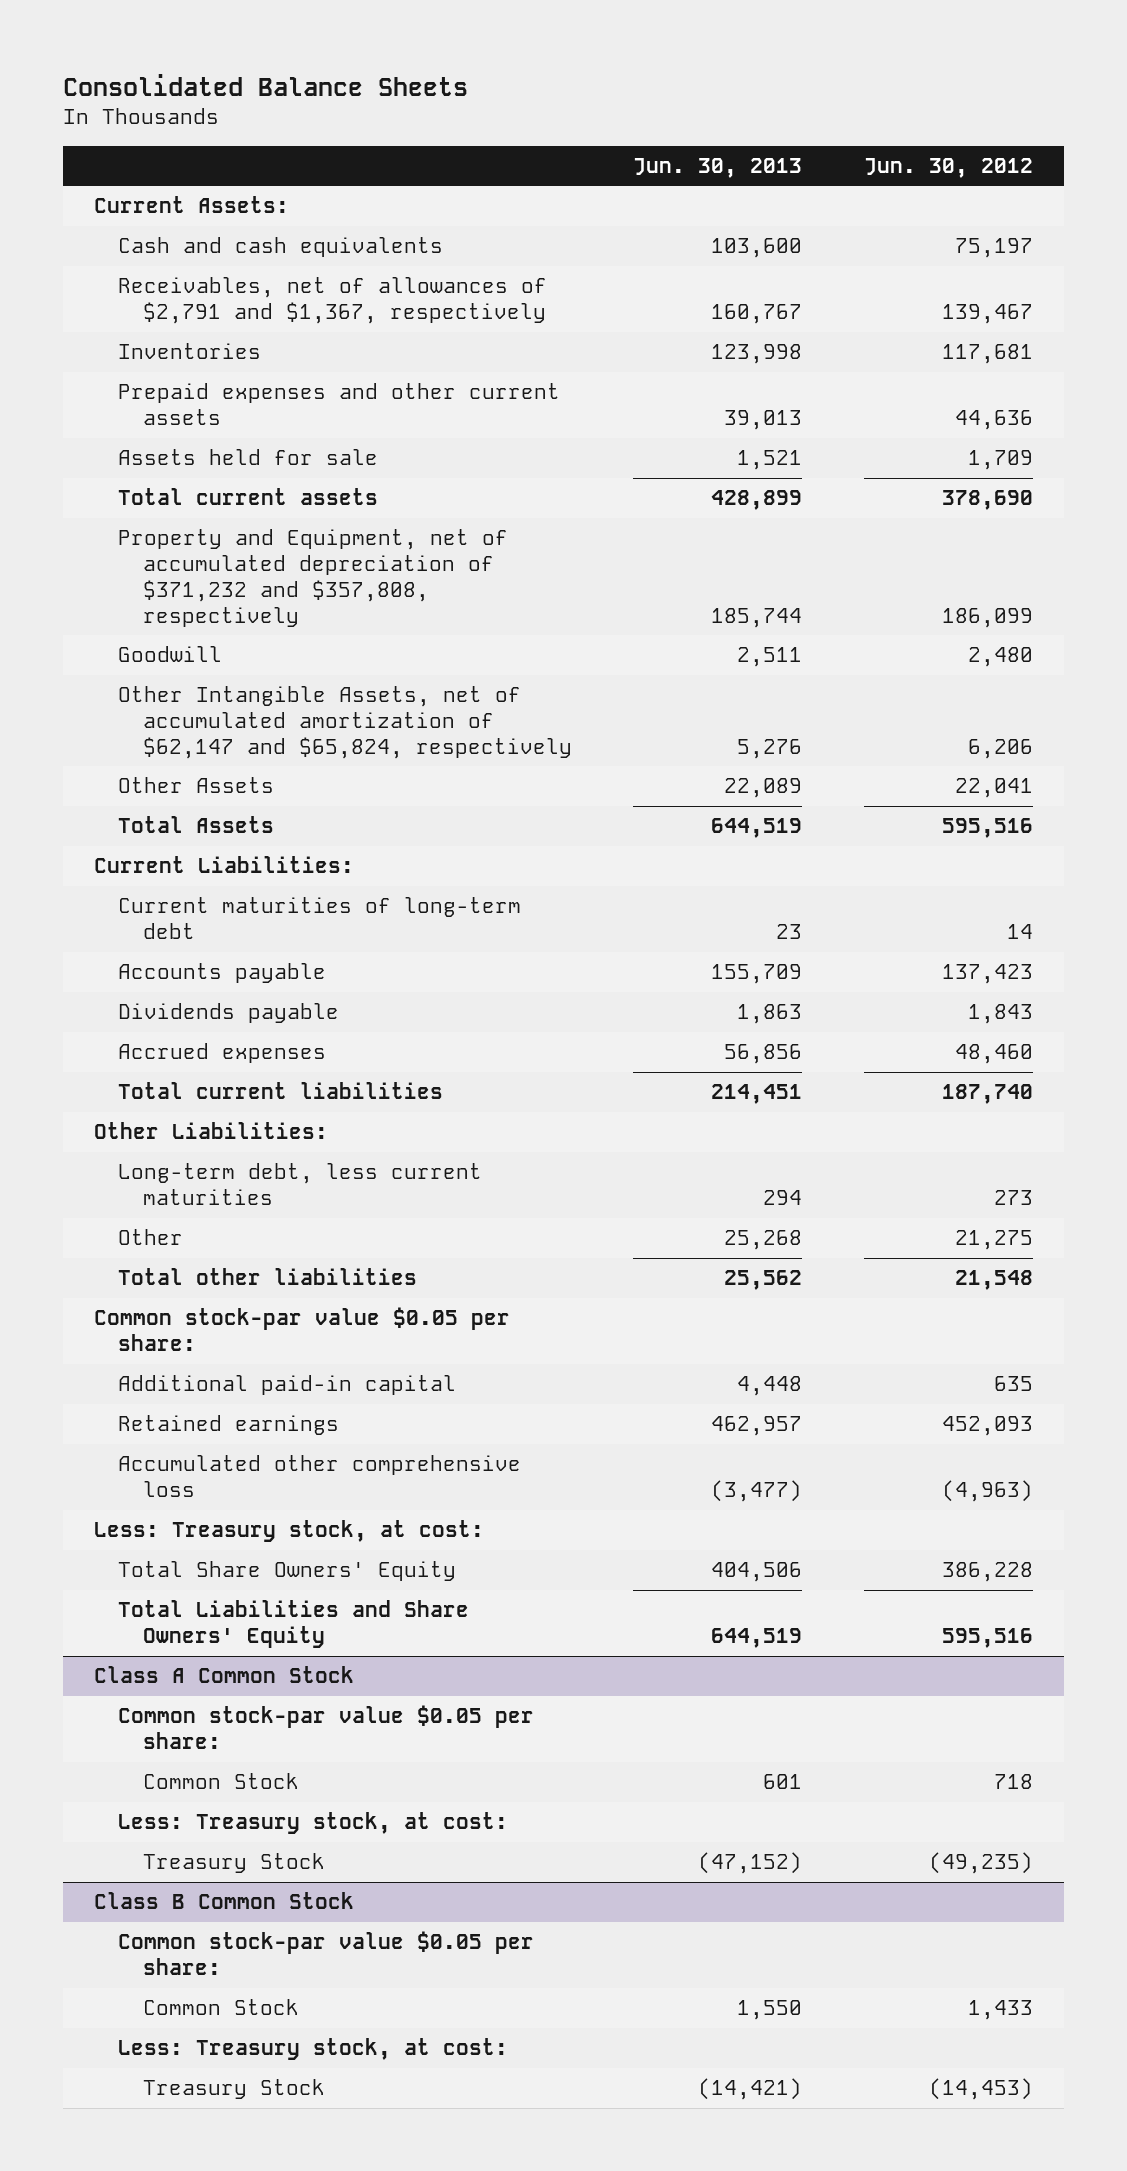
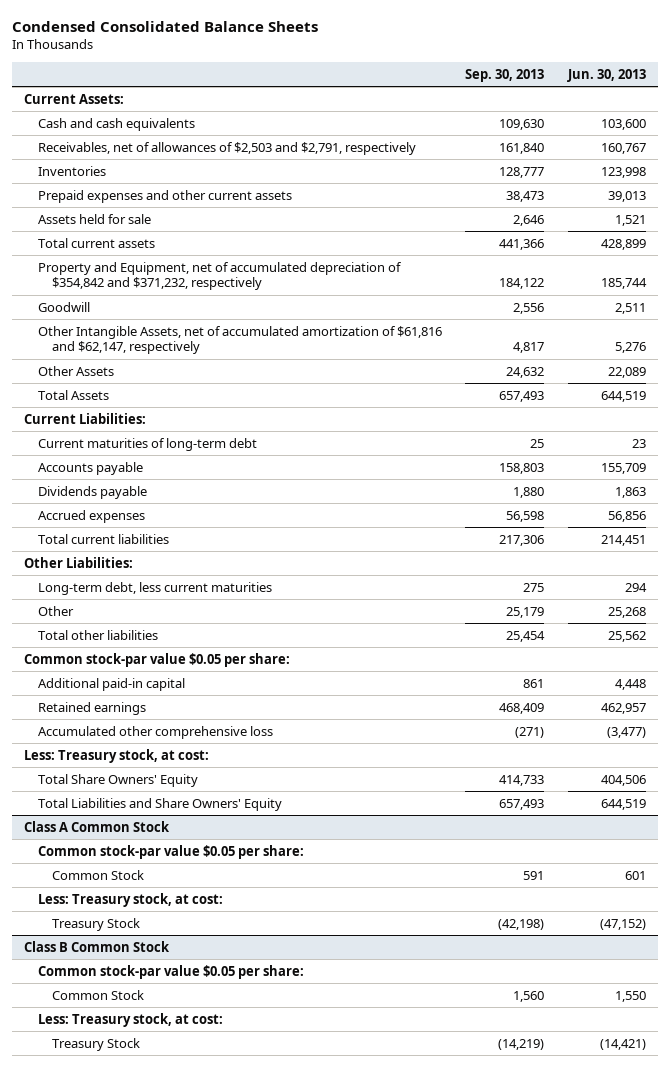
- Consolidated Balance Sheets
+ Condensed Consolidated Balance Sheets
- | Jun. 30, 2013 | Jun. 30, 2012
+ | Sep. 30, 2013 | Jun. 30, 2013
- Receivables, net of allowances of $2,791 and $1,367, respectively | 160,767 | 139,467
+ Receivables, net of allowances of $2,503 and $2,791, respectively | 161,840 | 160,767
- Property and Equipment, net of accumulated depreciation of $371,232 and $357,808, respectively | 185,744 | 186,099
+ Property and Equipment, net of accumulated depreciation of $354,842 and $371,232, respectively | 184,122 | 185,744
- Other Intangible Assets, net of accumulated amortization of $62,147 and $65,824, respectively | 5,276 | 6,206
+ Other Intangible Assets, net of accumulated amortization of $61,816 and $62,147, respectively | 4,817 | 5,276

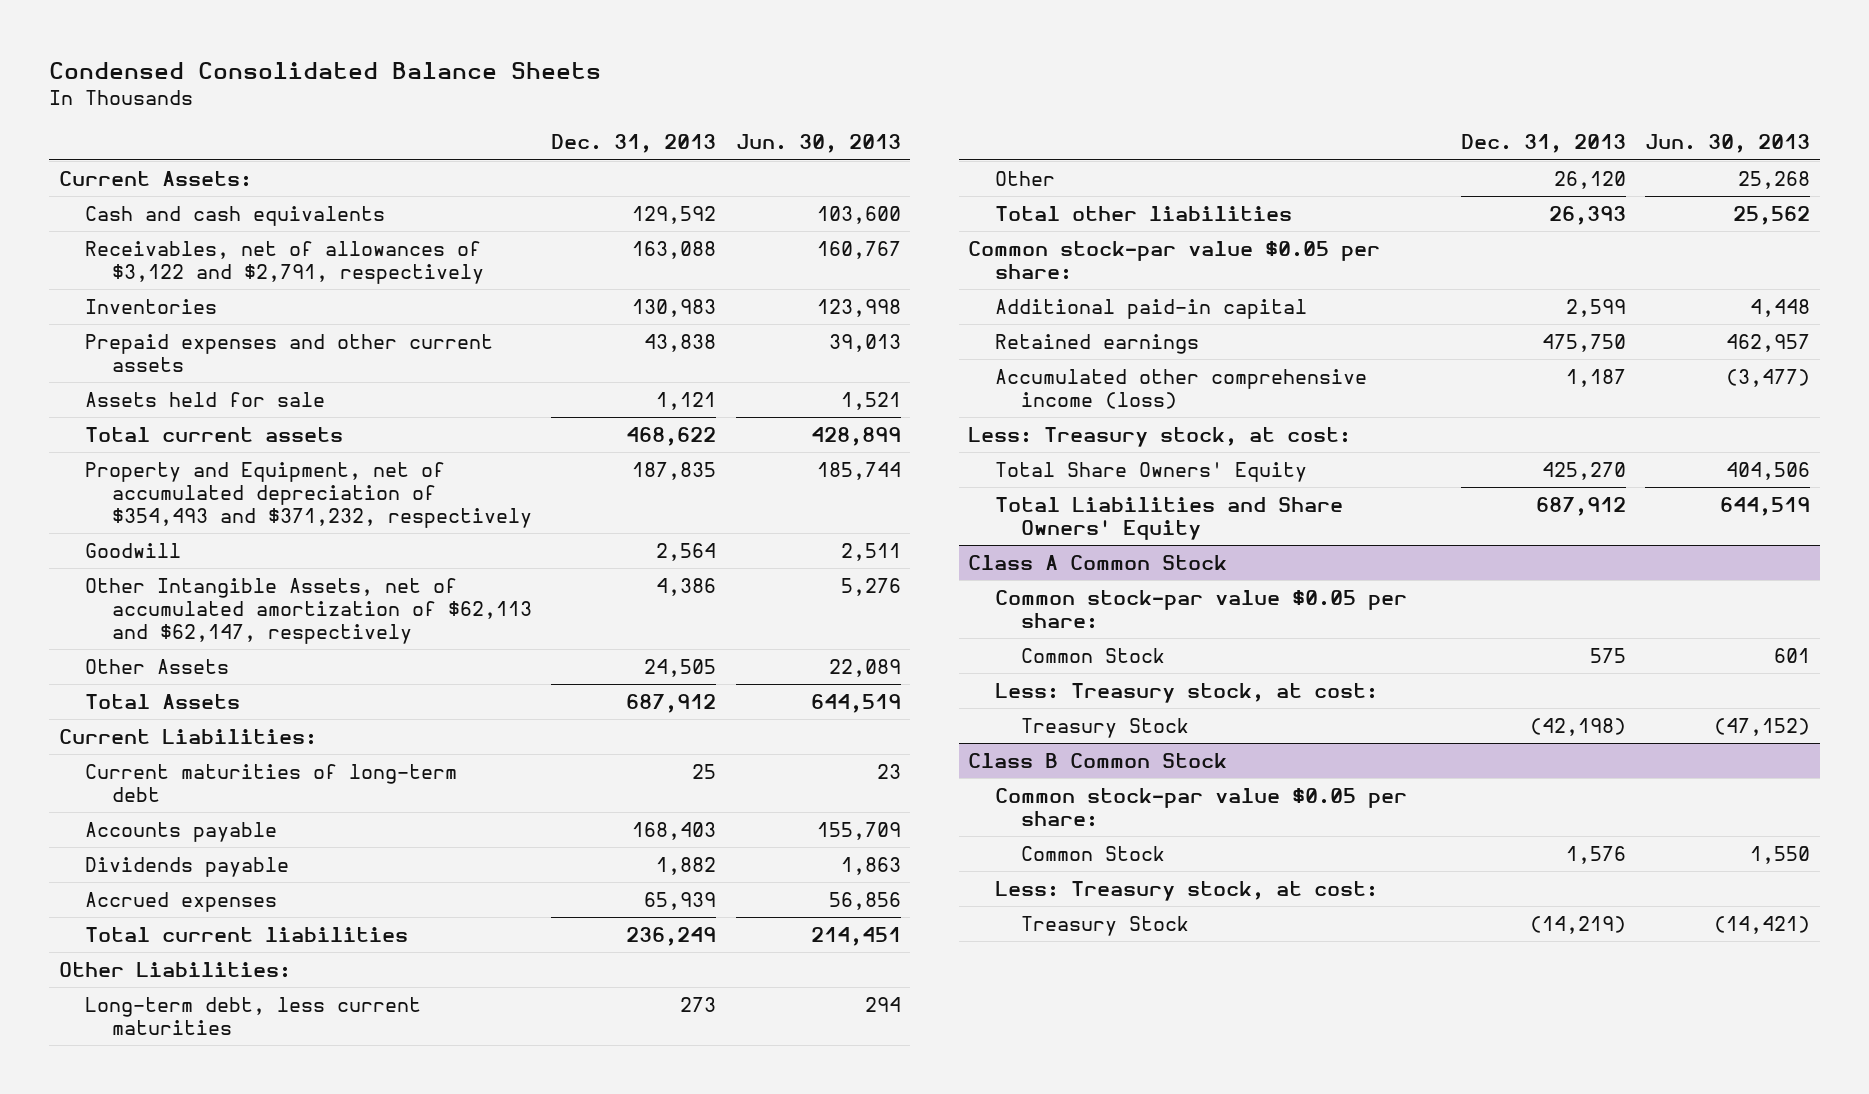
- | Sep. 30, 2013 | Jun. 30, 2013
+ | Dec. 31, 2013 | Jun. 30, 2013
- Receivables, net of allowances of $2,503 and $2,791, respectively | 161,840 | 160,767
+ Receivables, net of allowances of $3,122 and $2,791, respectively | 163,088 | 160,767
- Property and Equipment, net of accumulated depreciation of $354,842 and $371,232, respectively | 184,122 | 185,744
+ Property and Equipment, net of accumulated depreciation of $354,493 and $371,232, respectively | 187,835 | 185,744
- Other Intangible Assets, net of accumulated amortization of $61,816 and $62,147, respectively | 4,817 | 5,276
+ Other Intangible Assets, net of accumulated amortization of $62,113 and $62,147, respectively | 4,386 | 5,276
- Accumulated other comprehensive loss | (271) | (3,477)
+ Accumulated other comprehensive income (loss) | 1,187 | (3,477)

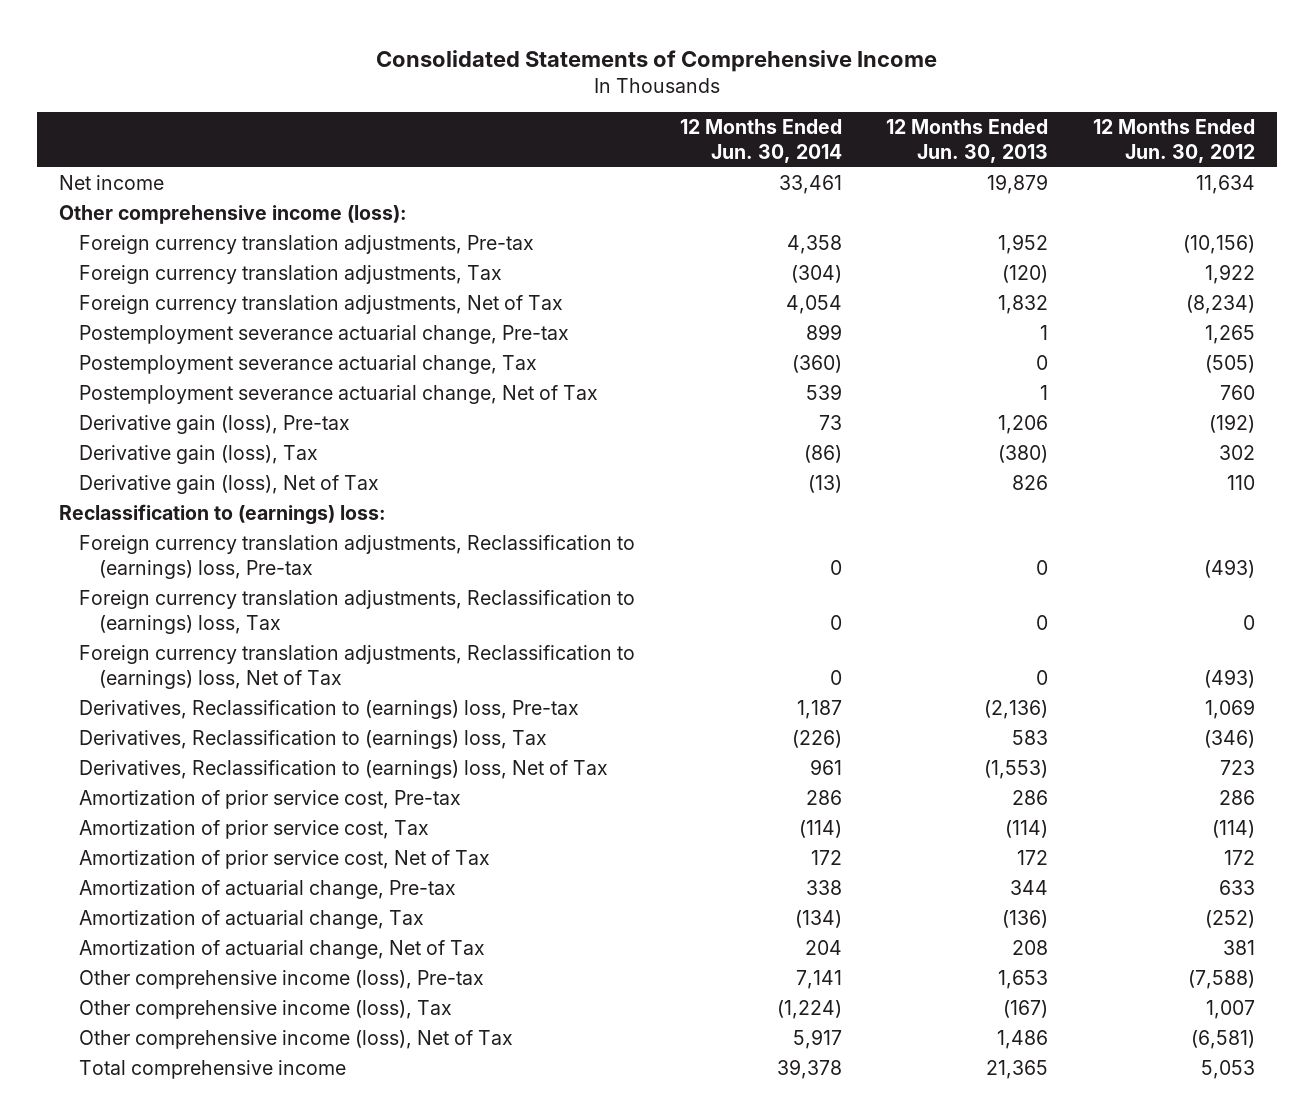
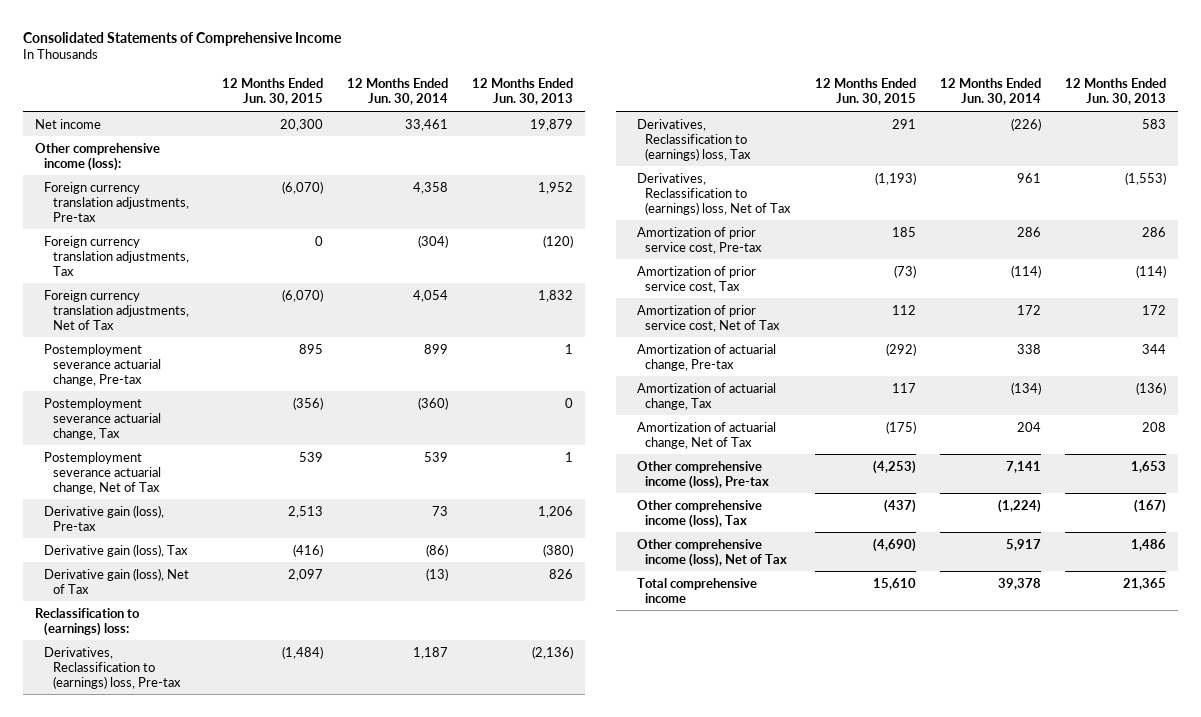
- | 12 Months Ended Jun. 30, 2014 | 12 Months Ended Jun. 30, 2013 | 12 Months Ended Jun. 30, 2012
+ | 12 Months Ended Jun. 30, 2015 | 12 Months Ended Jun. 30, 2014 | 12 Months Ended Jun. 30, 2013
- Foreign currency translation adjustments, Reclassification to (earnings) loss, Pre-tax | 0 | 0 | (493)
- Foreign currency translation adjustments, Reclassification to (earnings) loss, Tax | 0 | 0 | 0
- Foreign currency translation adjustments, Reclassification to (earnings) loss, Net of Tax | 0 | 0 | (493)

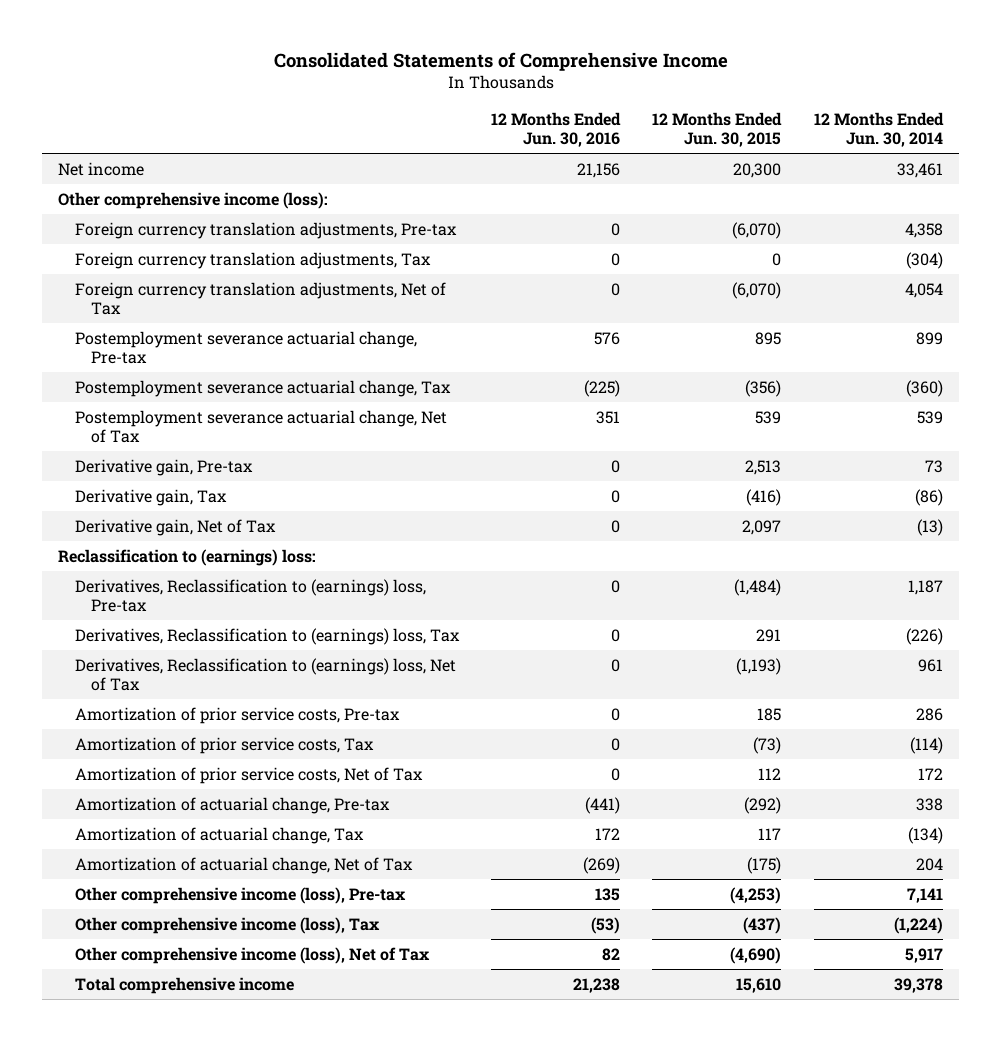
- | 12 Months Ended Jun. 30, 2015 | 12 Months Ended Jun. 30, 2014 | 12 Months Ended Jun. 30, 2013
+ | 12 Months Ended Jun. 30, 2016 | 12 Months Ended Jun. 30, 2015 | 12 Months Ended Jun. 30, 2014
- Derivative gain (loss), Pre-tax | 2,513 | 73 | 1,206
- Derivative gain (loss), Tax | (416) | (86) | (380)
- Derivative gain (loss), Net of Tax | 2,097 | (13) | 826
+ Derivative gain, Pre-tax | 0 | 2,513 | 73
+ Derivative gain, Tax | 0 | (416) | (86)
+ Derivative gain, Net of Tax | 0 | 2,097 | (13)
- Amortization of prior service cost, Pre-tax | 185 | 286 | 286
- Amortization of prior service cost, Tax | (73) | (114) | (114)
- Amortization of prior service cost, Net of Tax | 112 | 172 | 172
+ Amortization of prior service costs, Pre-tax | 0 | 185 | 286
+ Amortization of prior service costs, Tax | 0 | (73) | (114)
+ Amortization of prior service costs, Net of Tax | 0 | 112 | 172

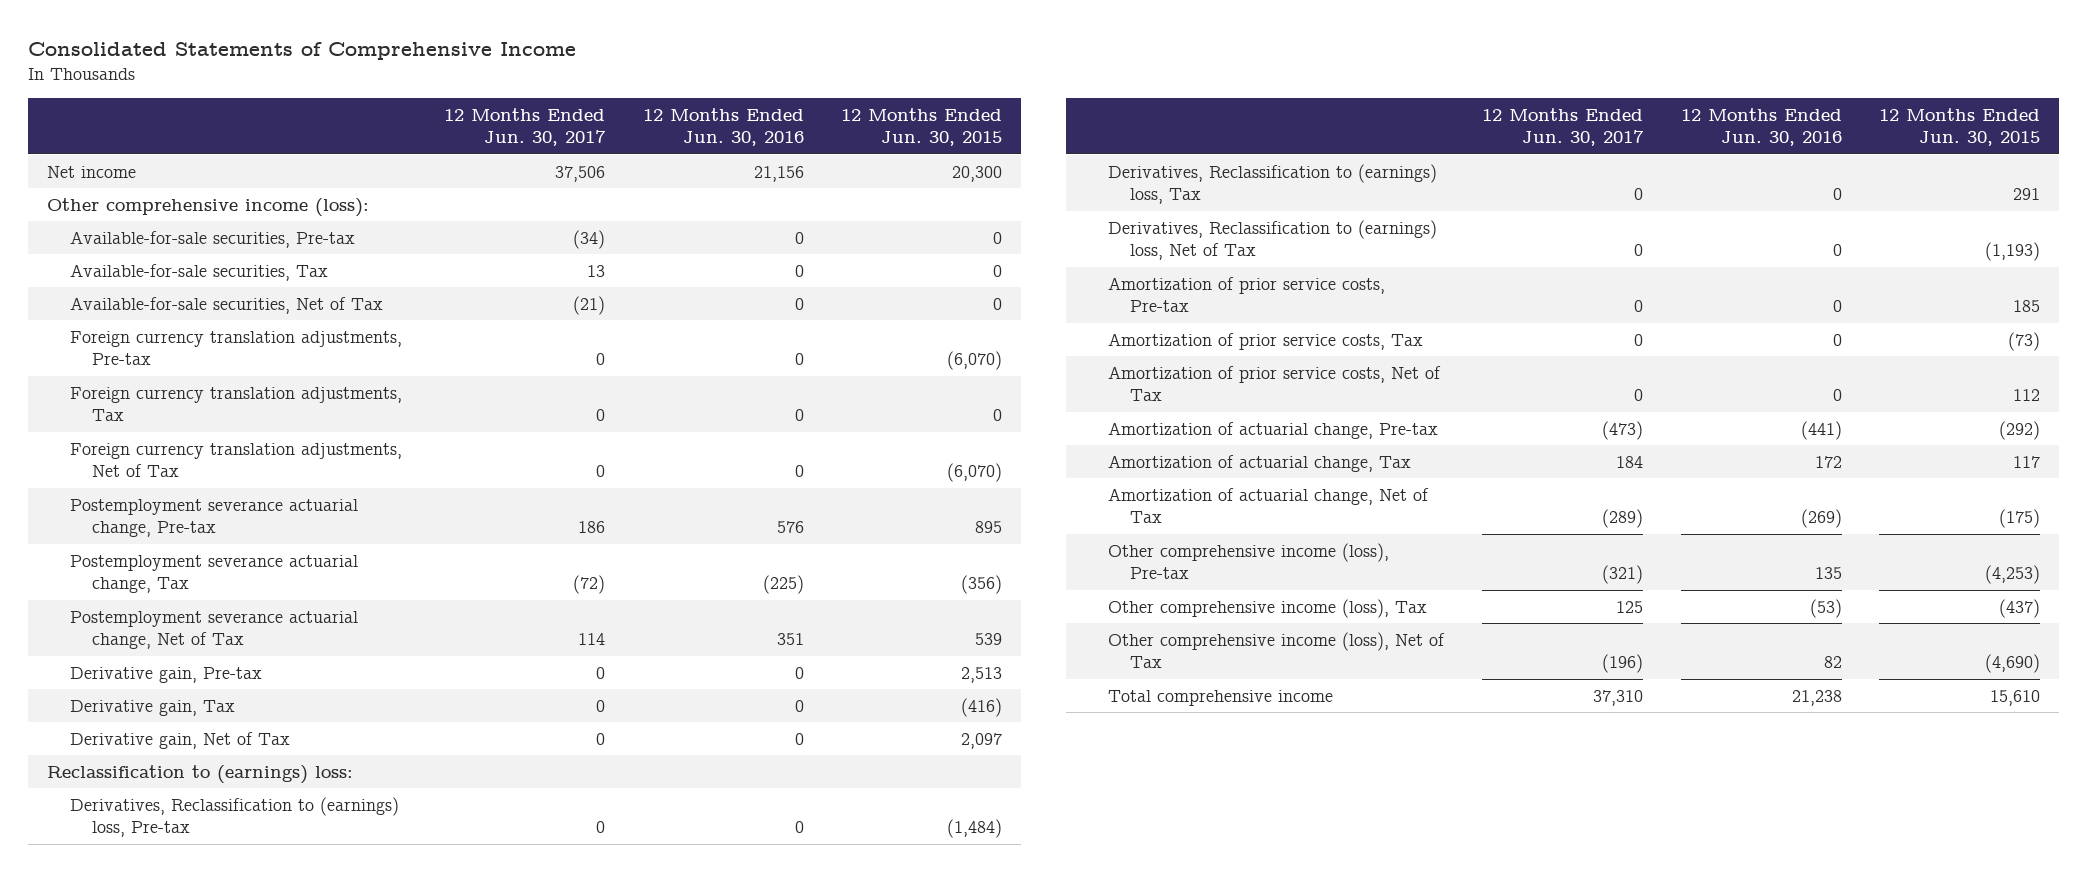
- | 12 Months Ended Jun. 30, 2016 | 12 Months Ended Jun. 30, 2015 | 12 Months Ended Jun. 30, 2014
+ | 12 Months Ended Jun. 30, 2017 | 12 Months Ended Jun. 30, 2016 | 12 Months Ended Jun. 30, 2015
+ Available-for-sale securities, Pre-tax | (34) | 0 | 0
+ Available-for-sale securities, Tax | 13 | 0 | 0
+ Available-for-sale securities, Net of Tax | (21) | 0 | 0

